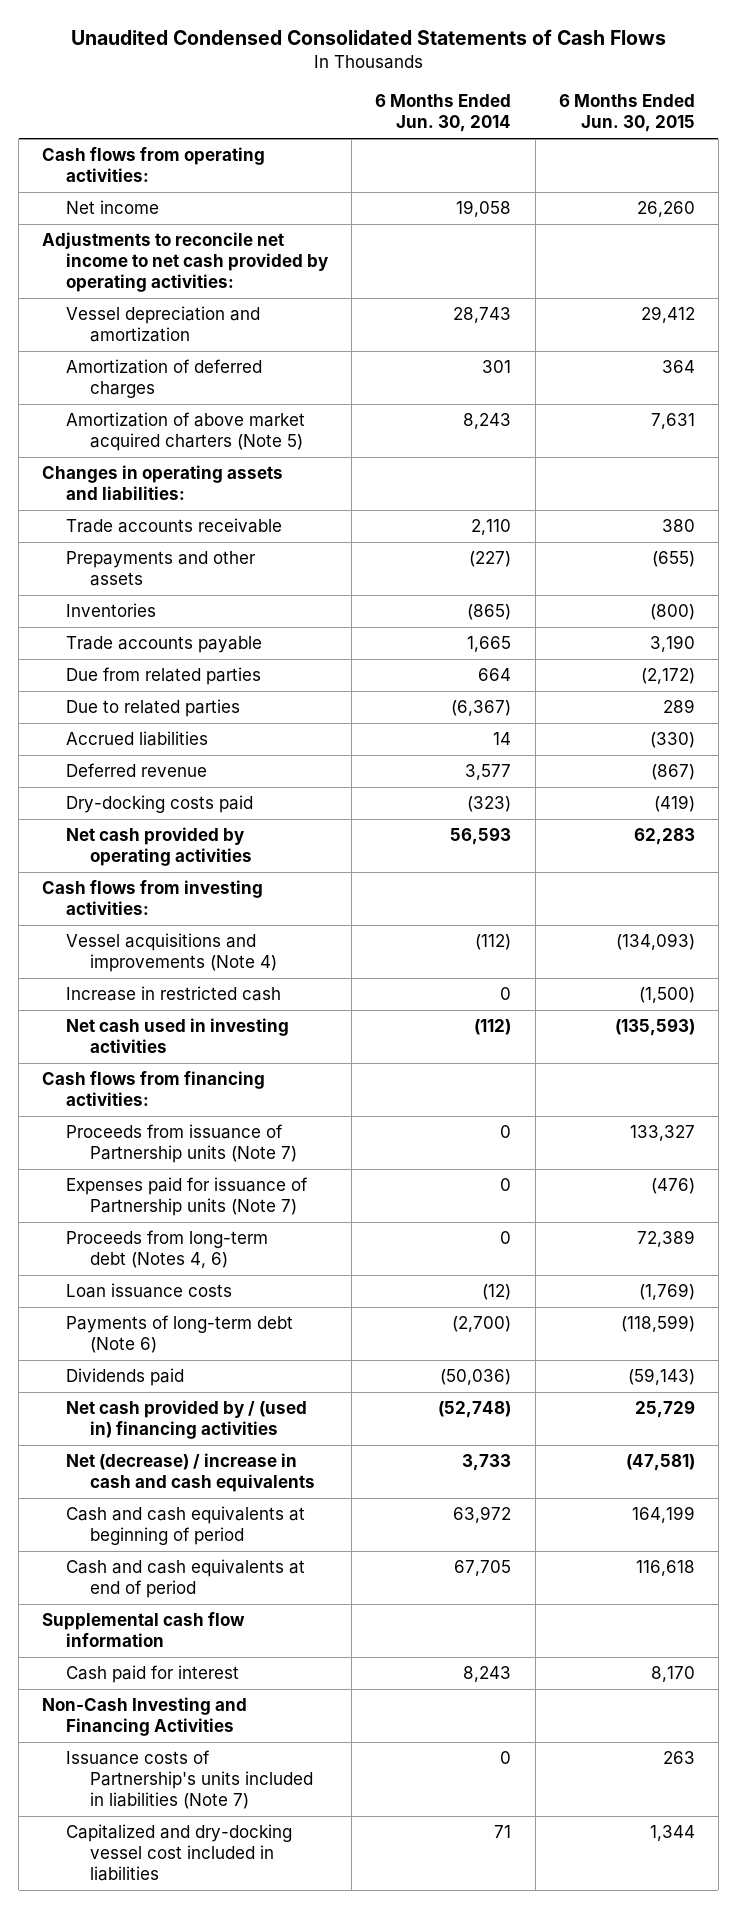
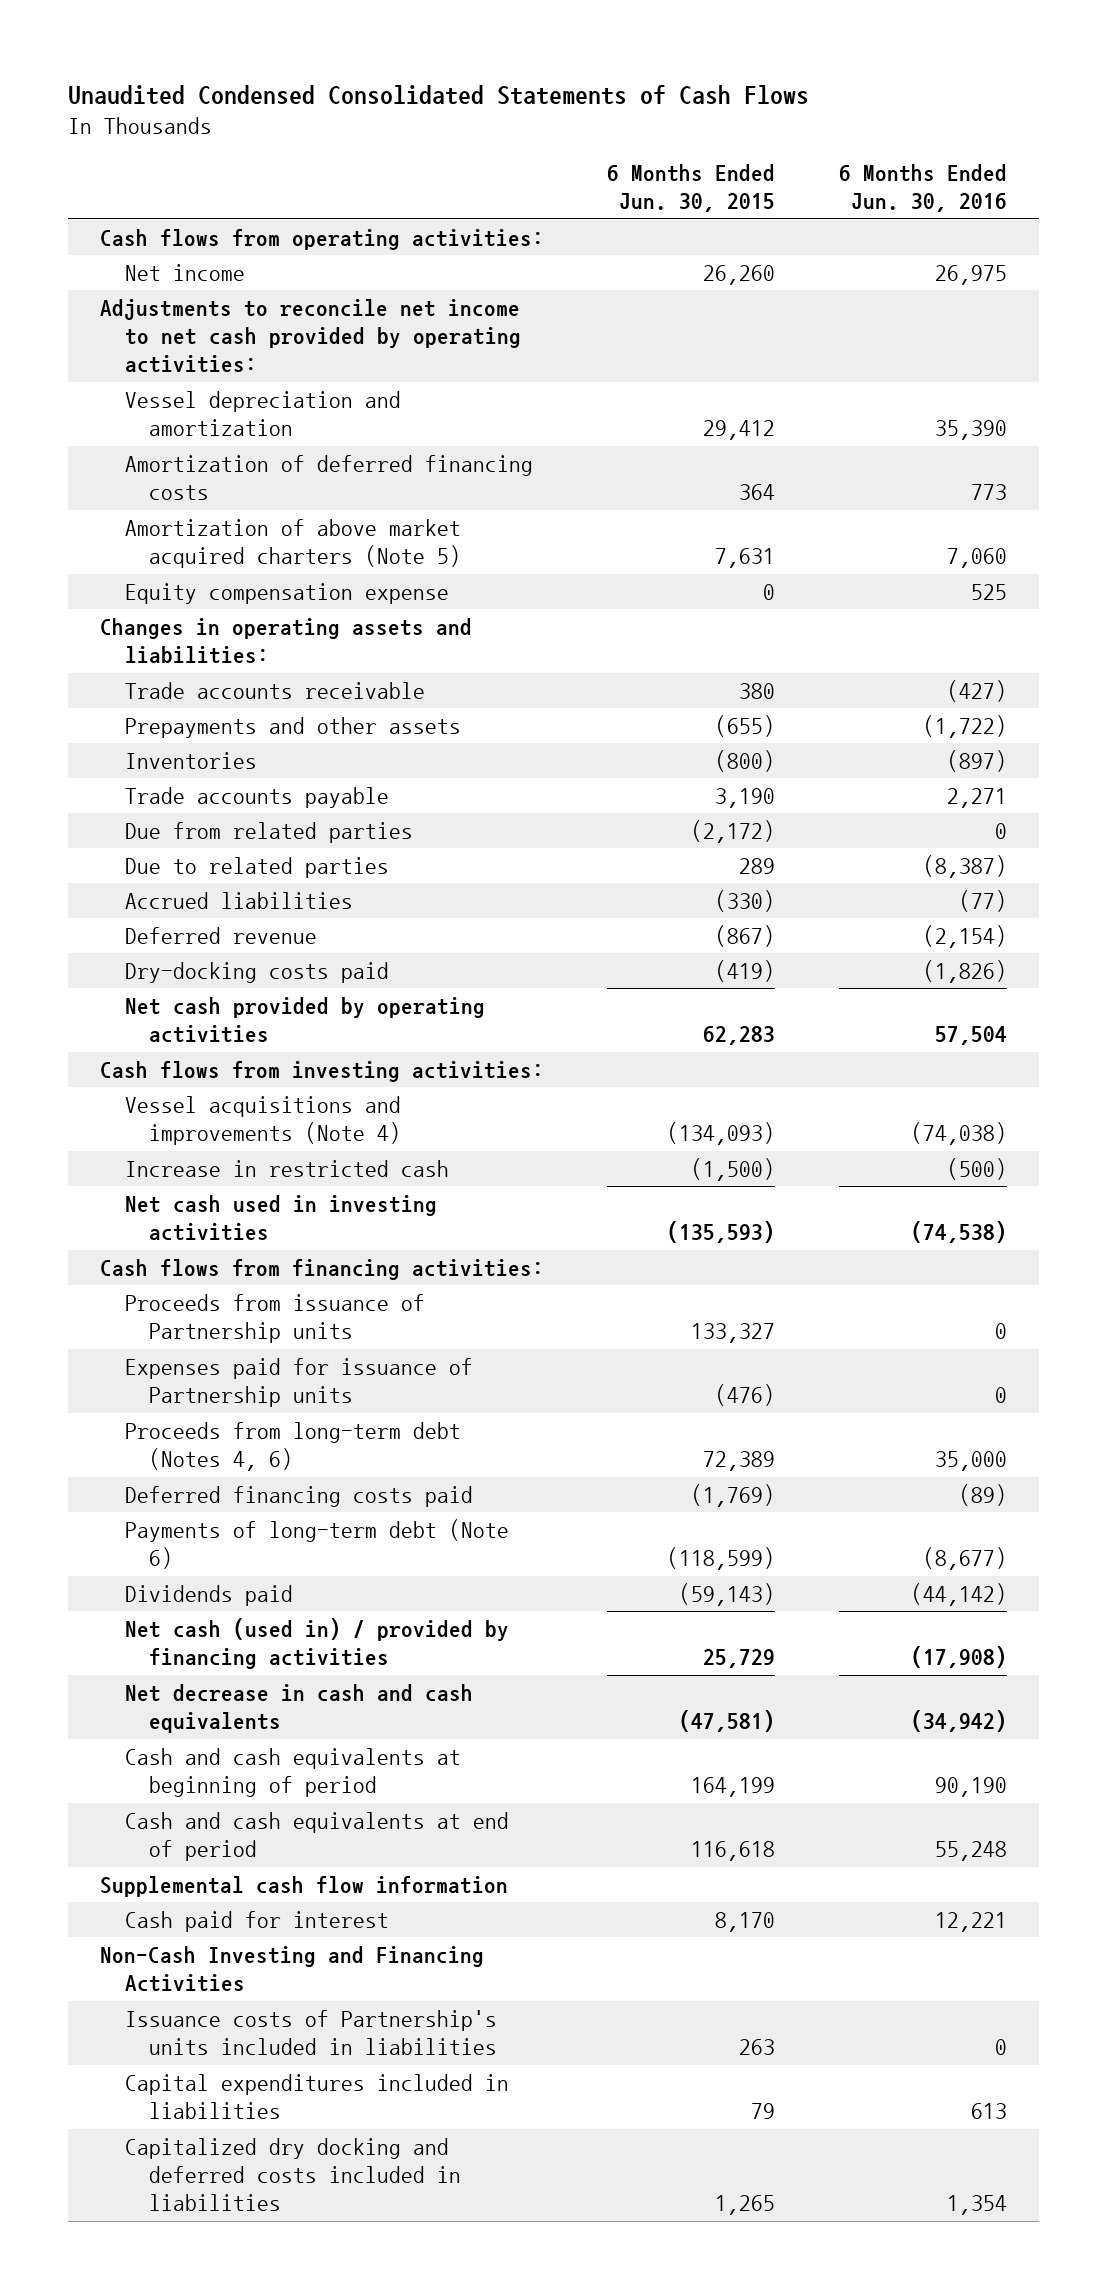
- | 6 Months Ended Jun. 30, 2014 | 6 Months Ended Jun. 30, 2015
+ | 6 Months Ended Jun. 30, 2015 | 6 Months Ended Jun. 30, 2016
- Amortization of deferred charges | 301 | 364
+ Amortization of deferred financing costs | 364 | 773
+ Equity compensation expense | 0 | 525
- Proceeds from issuance of Partnership units (Note 7) | 0 | 133,327
- Expenses paid for issuance of Partnership units (Note 7) | 0 | (476)
+ Proceeds from issuance of Partnership units | 133,327 | 0
+ Expenses paid for issuance of Partnership units | (476) | 0
- Loan issuance costs | (12) | (1,769)
+ Deferred financing costs paid | (1,769) | (89)
- Net cash provided by / (used in) financing activities | (52,748) | 25,729
- Net (decrease) / increase in cash and cash equivalents | 3,733 | (47,581)
+ Net cash (used in) / provided by financing activities | 25,729 | (17,908)
+ Net decrease in cash and cash equivalents | (47,581) | (34,942)
- Issuance costs of Partnership's units included in liabilities (Note 7) | 0 | 263
- Capitalized and dry-docking vessel cost included in liabilities | 71 | 1,344
+ Issuance costs of Partnership's units included in liabilities | 263 | 0
+ Capital expenditures included in liabilities | 79 | 613
+ Capitalized dry docking and deferred costs included in liabilities | 1,265 | 1,354

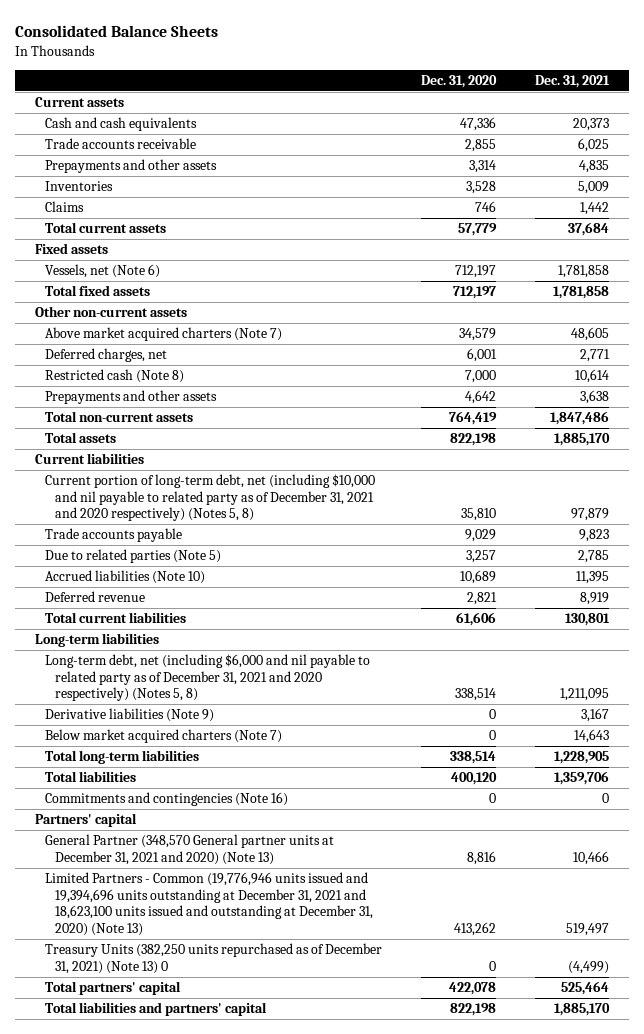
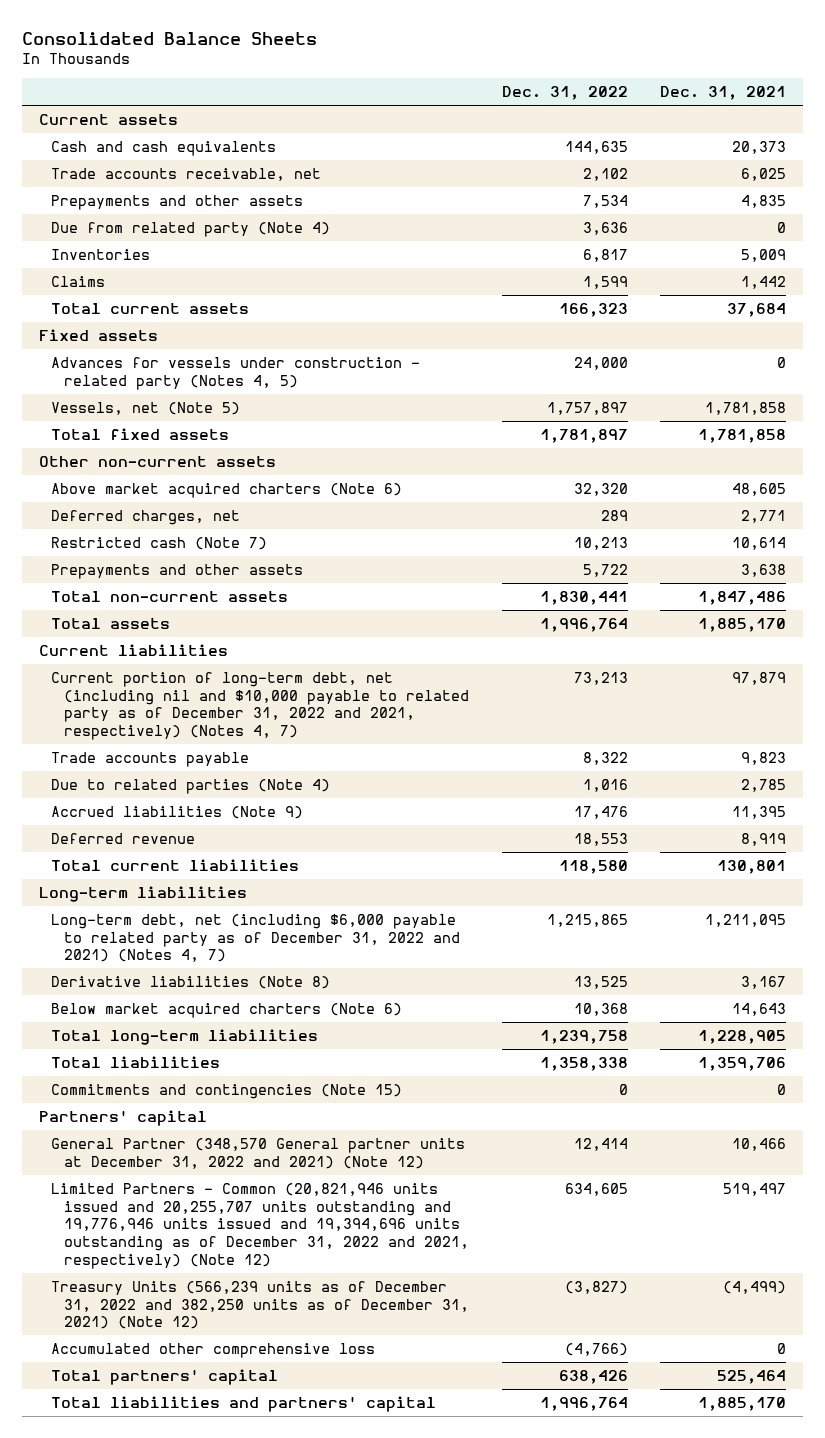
- | Dec. 31, 2020 | Dec. 31, 2021
+ | Dec. 31, 2022 | Dec. 31, 2021
- Trade accounts receivable | 2,855 | 6,025
+ Trade accounts receivable, net | 2,102 | 6,025
+ Due from related party (Note 4) | 3,636 | 0
- Vessels, net (Note 6) | 712,197 | 1,781,858
+ Advances for vessels under construction - related party (Notes 4, 5) | 24,000 | 0
+ Vessels, net (Note 5) | 1,757,897 | 1,781,858
- Above market acquired charters (Note 7) | 34,579 | 48,605
+ Above market acquired charters (Note 6) | 32,320 | 48,605
- Restricted cash (Note 8) | 7,000 | 10,614
+ Restricted cash (Note 7) | 10,213 | 10,614
- Current portion of long-term debt, net (including $10,000 and nil payable to related party as of December 31, 2021 and 2020 respectively) (Notes 5, 8) | 35,810 | 97,879
+ Current portion of long-term debt, net (including nil and $10,000 payable to related party as of December 31, 2022 and 2021, respectively) (Notes 4, 7) | 73,213 | 97,879
- Due to related parties (Note 5) | 3,257 | 2,785
- Accrued liabilities (Note 10) | 10,689 | 11,395
+ Due to related parties (Note 4) | 1,016 | 2,785
+ Accrued liabilities (Note 9) | 17,476 | 11,395
- Long-term debt, net (including $6,000 and nil payable to related party as of December 31, 2021 and 2020 respectively) (Notes 5, 8) | 338,514 | 1,211,095
- Derivative liabilities (Note 9) | 0 | 3,167
- Below market acquired charters (Note 7) | 0 | 14,643
+ Long-term debt, net (including $6,000 payable to related party as of December 31, 2022 and 2021) (Notes 4, 7) | 1,215,865 | 1,211,095
+ Derivative liabilities (Note 8) | 13,525 | 3,167
+ Below market acquired charters (Note 6) | 10,368 | 14,643
- Commitments and contingencies (Note 16) | 0 | 0
+ Commitments and contingencies (Note 15) | 0 | 0
- General Partner (348,570 General partner units at December 31, 2021 and 2020) (Note 13) | 8,816 | 10,466
- Limited Partners - Common (19,776,946 units issued and 19,394,696 units outstanding at December 31, 2021 and 18,623,100 units issued and outstanding at December 31, 2020) (Note 13) | 413,262 | 519,497
- Treasury Units (382,250 units repurchased as of December 31, 2021) (Note 13) 0 | 0 | (4,499)
+ General Partner (348,570 General partner units at December 31, 2022 and 2021) (Note 12) | 12,414 | 10,466
+ Limited Partners - Common (20,821,946 units issued and 20,255,707 units outstanding and 19,776,946 units issued and 19,394,696 units outstanding as of December 31, 2022 and 2021, respectively) (Note 12) | 634,605 | 519,497
+ Treasury Units (566,239 units as of December 31, 2022 and 382,250 units as of December 31, 2021) (Note 12) | (3,827) | (4,499)
+ Accumulated other comprehensive loss | (4,766) | 0

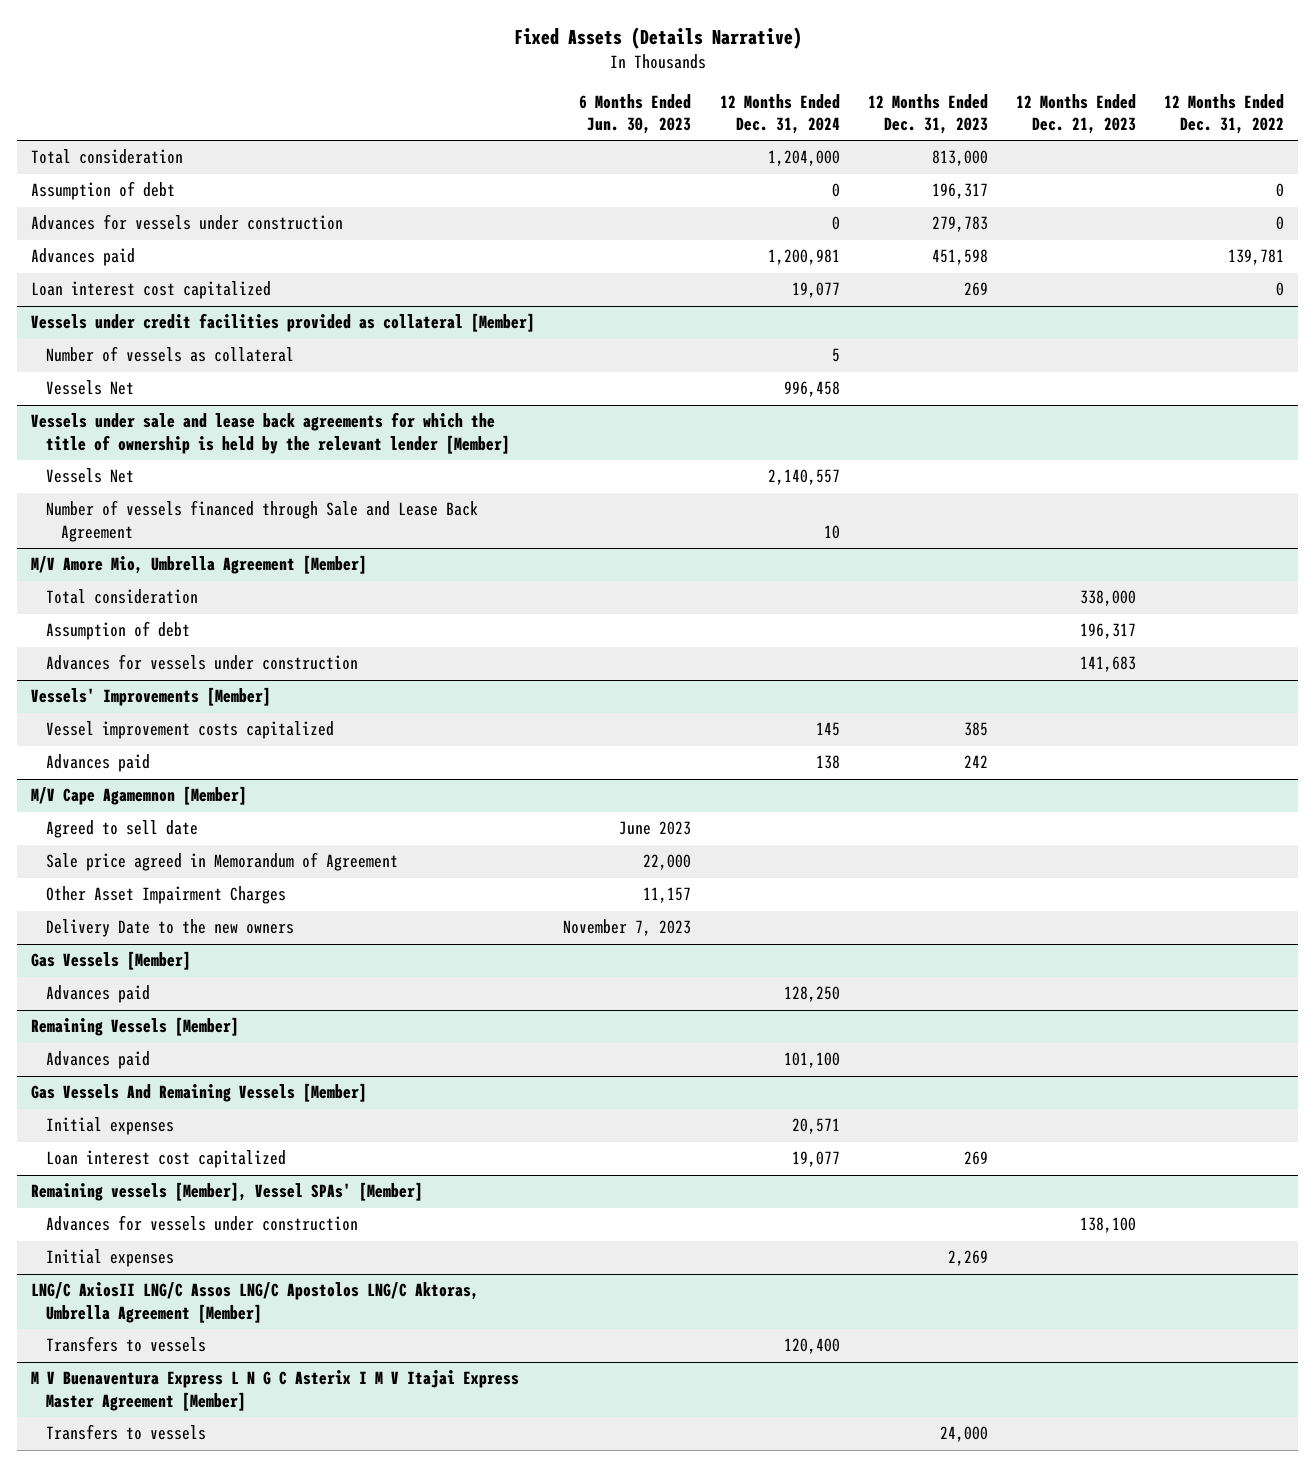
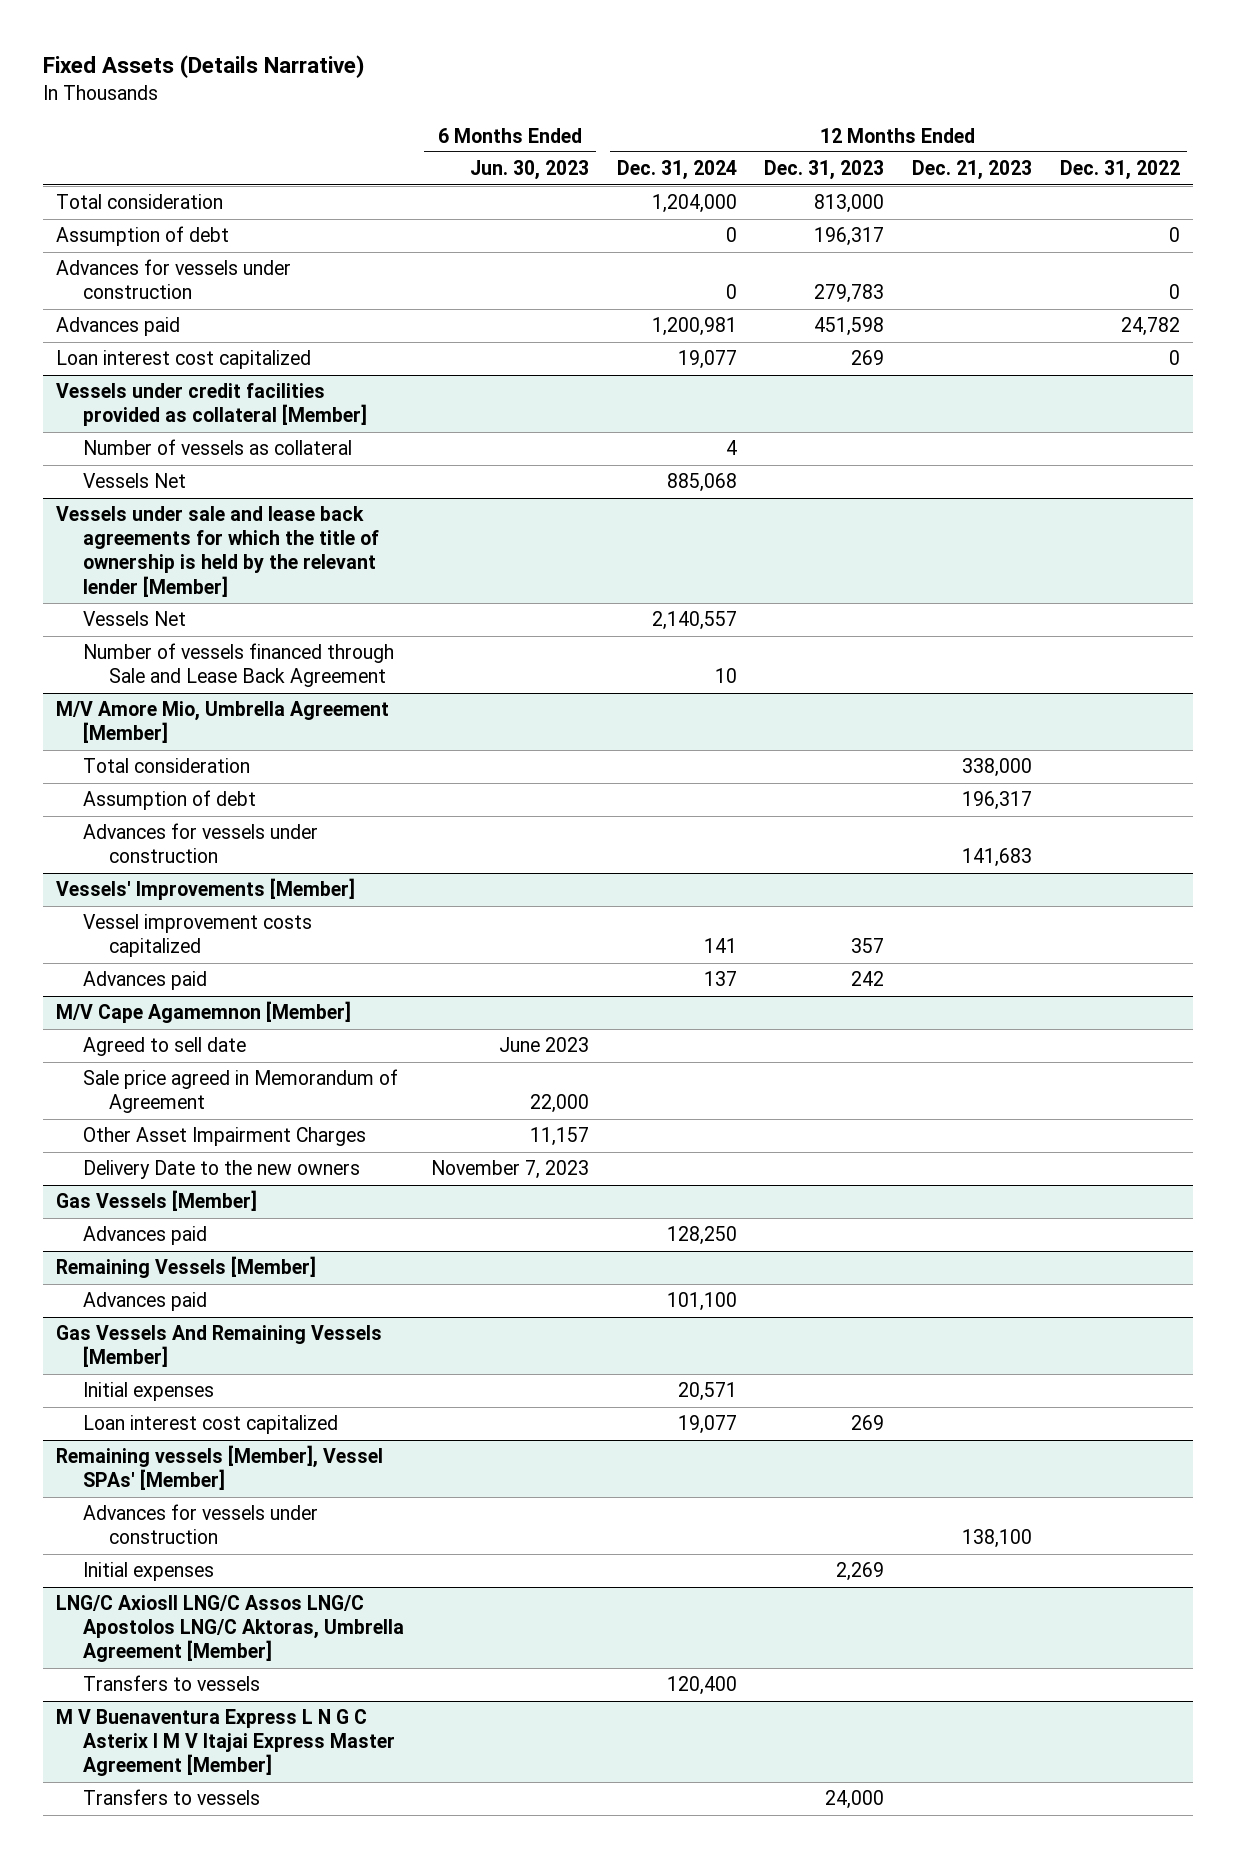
- Advances paid | | 1,200,981 | 451,598 | | 139,781
+ Advances paid | | 1,200,981 | 451,598 | | 24,782
@ Vessels under credit facilities provided as collateral [Member]
- Number of vessels as collateral | | 5 | | |
- Vessels Net | | 996,458 | | |
+ Number of vessels as collateral | | 4 | | |
+ Vessels Net | | 885,068 | | |
@ Vessels' Improvements [Member]
- Vessel improvement costs capitalized | | 145 | 385 | |
- Advances paid | | 138 | 242 | |
+ Vessel improvement costs capitalized | | 141 | 357 | |
+ Advances paid | | 137 | 242 | |

